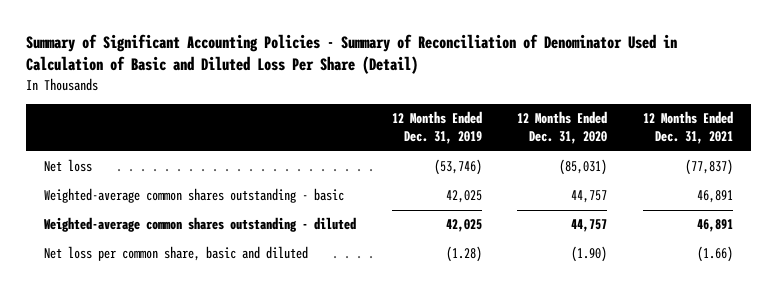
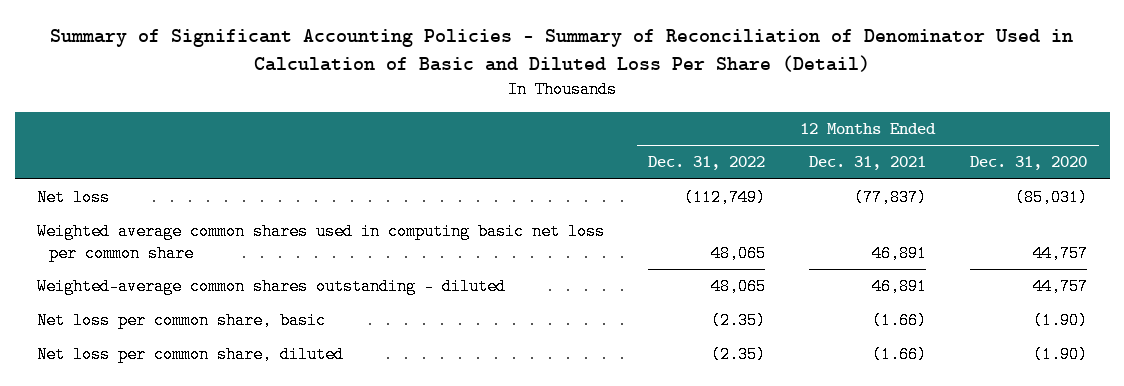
- | 12 Months Ended Dec. 31, 2019 | 12 Months Ended Dec. 31, 2020 | 12 Months Ended Dec. 31, 2021
+ | 12 Months Ended Dec. 31, 2022 | 12 Months Ended Dec. 31, 2021 | 12 Months Ended Dec. 31, 2020
- Weighted-average common shares outstanding - basic | 42,025 | 44,757 | 46,891
+ Weighted average common shares used in computing basic net loss per common share | 48,065 | 46,891 | 44,757
- Net loss per common share, basic and diluted | (1.28) | (1.90) | (1.66)
+ Net loss per common share, basic | (2.35) | (1.66) | (1.90)
+ Net loss per common share, diluted | (2.35) | (1.66) | (1.90)

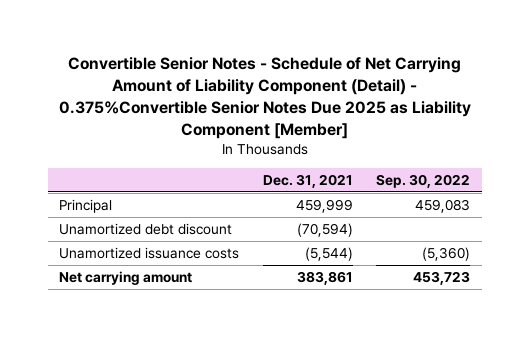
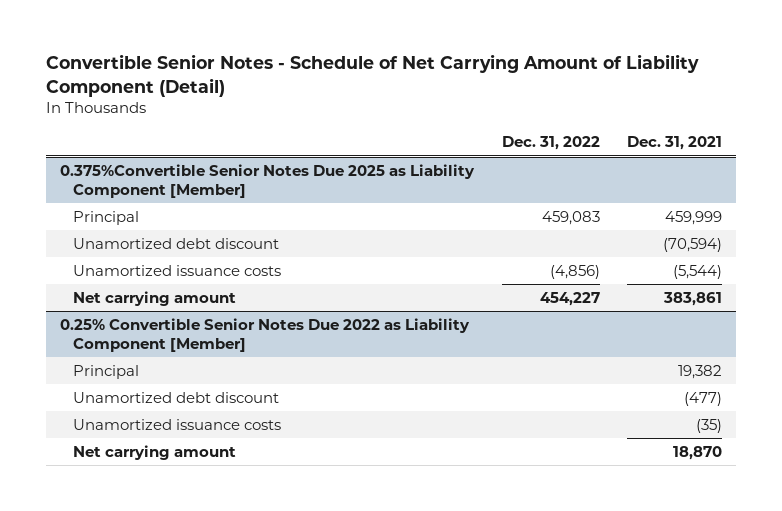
- Convertible Senior Notes - Schedule of Net Carrying Amount of Liability Component (Detail) - 0.375%Convertible Senior Notes Due 2025 as Liability Component [Member]
+ Convertible Senior Notes - Schedule of Net Carrying Amount of Liability Component (Detail)
- | Dec. 31, 2021 | Sep. 30, 2022
+ | Dec. 31, 2022 | Dec. 31, 2021
+ 0.375%Convertible Senior Notes Due 2025 as Liability Component [Member]
+ 0.25% Convertible Senior Notes Due 2022 as Liability Component [Member]
+ Principal | | 19,382
+ Unamortized debt discount | | (477)
+ Unamortized issuance costs | | (35)
+ Net carrying amount | | 18,870

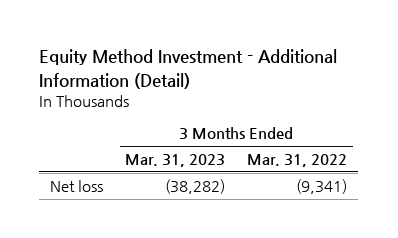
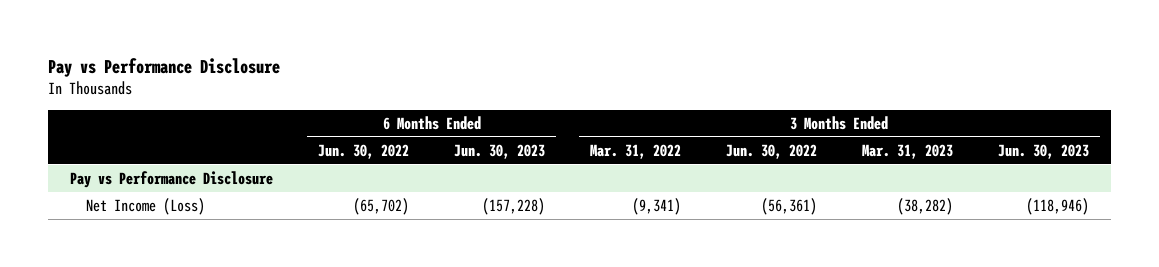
- Equity Method Investment - Additional Information (Detail)
+ Pay vs Performance Disclosure
- | 3 Months Ended Mar. 31, 2023 | 3 Months Ended Mar. 31, 2022
+ | 6 Months Ended Jun. 30, 2022 | 6 Months Ended Jun. 30, 2023 | 3 Months Ended Mar. 31, 2022 | 3 Months Ended Jun. 30, 2022 | 3 Months Ended Mar. 31, 2023 | 3 Months Ended Jun. 30, 2023
- Net loss | (38,282) | (9,341)
+ Pay vs Performance Disclosure
+ Net Income (Loss) | (65,702) | (157,228) | (9,341) | (56,361) | (38,282) | (118,946)

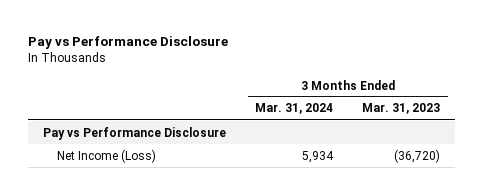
- | 6 Months Ended Jun. 30, 2022 | 6 Months Ended Jun. 30, 2023 | 3 Months Ended Mar. 31, 2022 | 3 Months Ended Jun. 30, 2022 | 3 Months Ended Mar. 31, 2023 | 3 Months Ended Jun. 30, 2023
+ | 3 Months Ended Mar. 31, 2024 | 3 Months Ended Mar. 31, 2023
- Net Income (Loss) | (65,702) | (157,228) | (9,341) | (56,361) | (38,282) | (118,946)
+ Net Income (Loss) | 5,934 | (36,720)

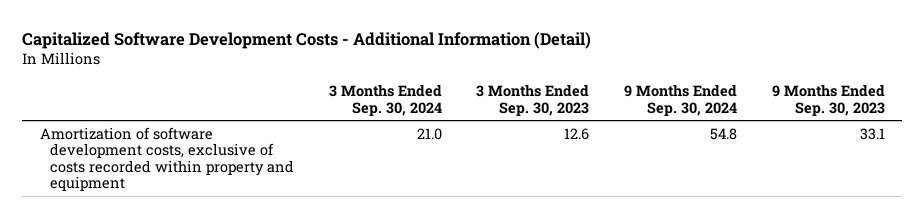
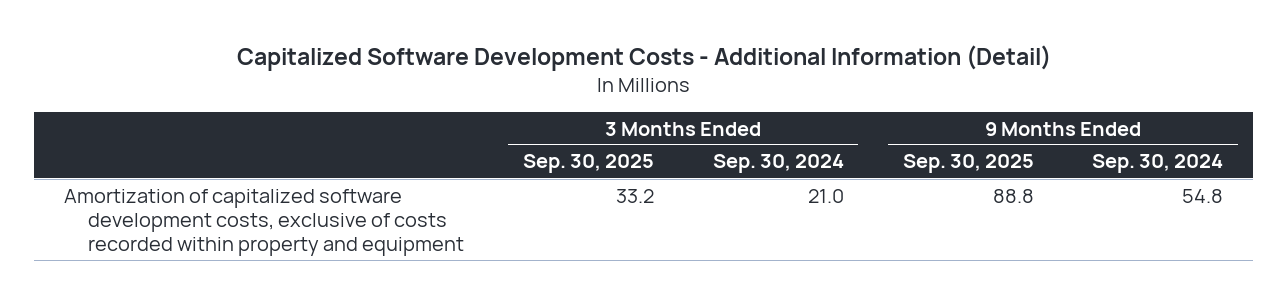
- | 3 Months Ended Sep. 30, 2024 | 3 Months Ended Sep. 30, 2023 | 9 Months Ended Sep. 30, 2024 | 9 Months Ended Sep. 30, 2023
+ | 3 Months Ended Sep. 30, 2025 | 3 Months Ended Sep. 30, 2024 | 9 Months Ended Sep. 30, 2025 | 9 Months Ended Sep. 30, 2024
- Amortization of software development costs, exclusive of costs recorded within property and equipment | 21.0 | 12.6 | 54.8 | 33.1
+ Amortization of capitalized software development costs, exclusive of costs recorded within property and equipment | 33.2 | 21.0 | 88.8 | 54.8

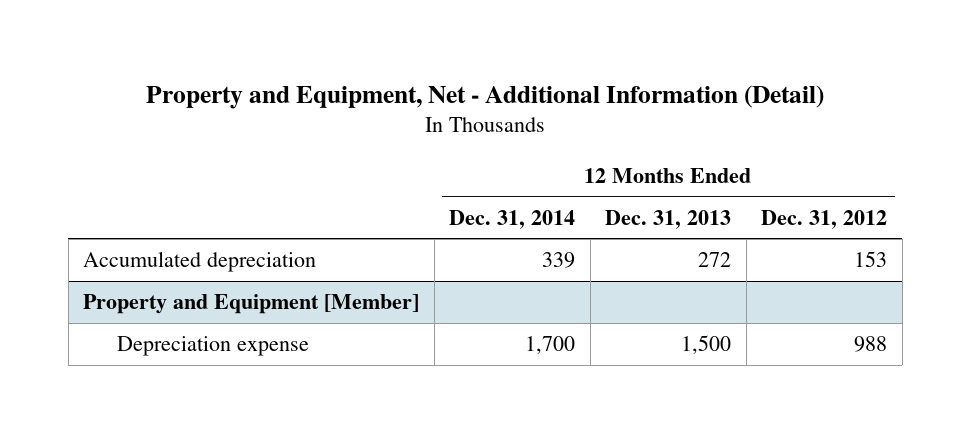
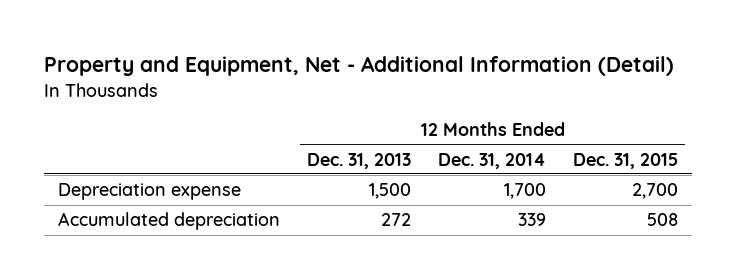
- | 12 Months Ended Dec. 31, 2014 | 12 Months Ended Dec. 31, 2013 | 12 Months Ended Dec. 31, 2012
+ | 12 Months Ended Dec. 31, 2013 | 12 Months Ended Dec. 31, 2014 | 12 Months Ended Dec. 31, 2015
- Property and Equipment [Member]
moved down: Accumulated depreciation | 272 | 339 | 508

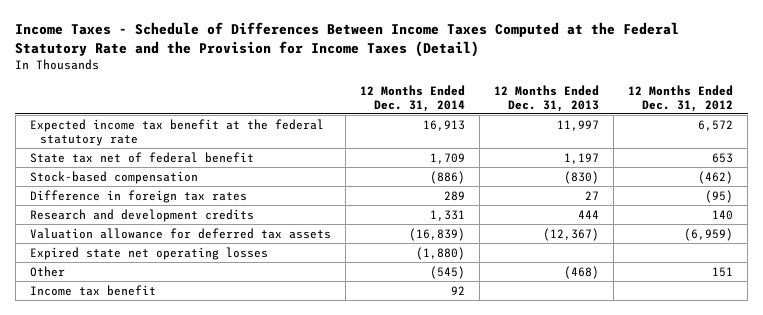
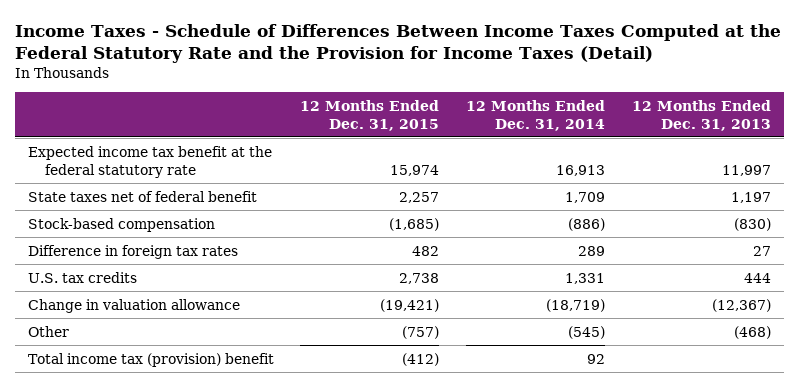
- | 12 Months Ended Dec. 31, 2014 | 12 Months Ended Dec. 31, 2013 | 12 Months Ended Dec. 31, 2012
+ | 12 Months Ended Dec. 31, 2015 | 12 Months Ended Dec. 31, 2014 | 12 Months Ended Dec. 31, 2013
- State tax net of federal benefit | 1,709 | 1,197 | 653
+ State taxes net of federal benefit | 2,257 | 1,709 | 1,197
- Research and development credits | 1,331 | 444 | 140
- Valuation allowance for deferred tax assets | (16,839) | (12,367) | (6,959)
- Expired state net operating losses | (1,880) | |
+ U.S. tax credits | 2,738 | 1,331 | 444
+ Change in valuation allowance | (19,421) | (18,719) | (12,367)
- Income tax benefit | 92 | |
+ Total income tax (provision) benefit | (412) | 92 |

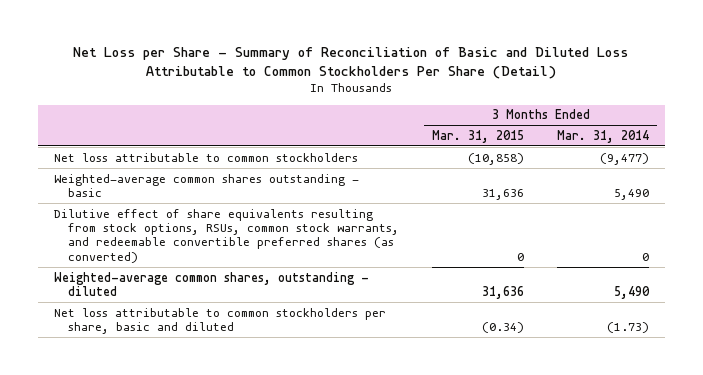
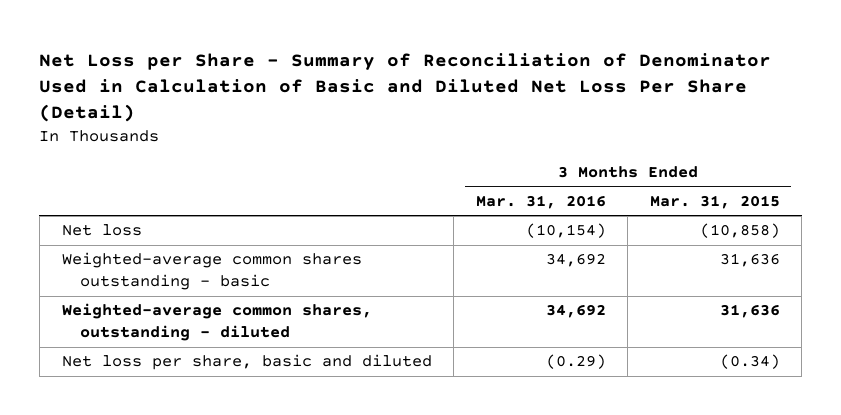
- Net Loss per Share - Summary of Reconciliation of Basic and Diluted Loss Attributable to Common Stockholders Per Share (Detail)
+ Net Loss per Share - Summary of Reconciliation of Denominator Used in Calculation of Basic and Diluted Net Loss Per Share (Detail)
- | 3 Months Ended Mar. 31, 2015 | 3 Months Ended Mar. 31, 2014
+ | 3 Months Ended Mar. 31, 2016 | 3 Months Ended Mar. 31, 2015
- Net loss attributable to common stockholders | (10,858) | (9,477)
+ Net loss | (10,154) | (10,858)
- Dilutive effect of share equivalents resulting from stock options, RSUs, common stock warrants, and redeemable convertible preferred shares (as converted) | 0 | 0
- Net loss attributable to common stockholders per share, basic and diluted | (0.34) | (1.73)
+ Net loss per share, basic and diluted | (0.29) | (0.34)

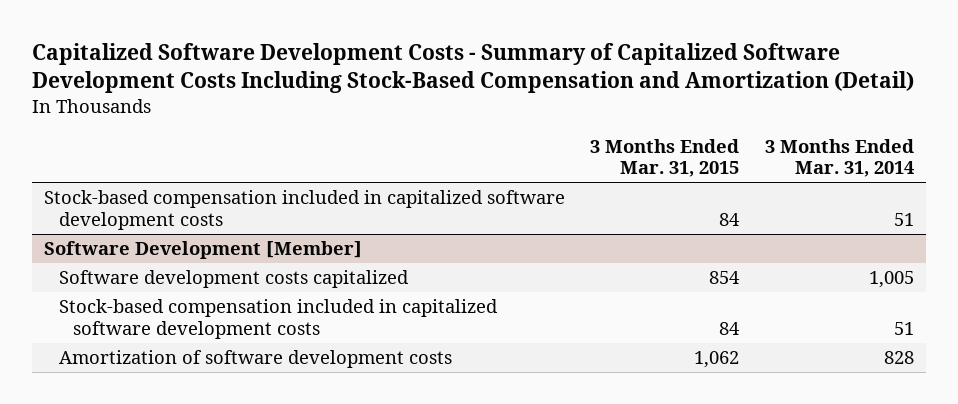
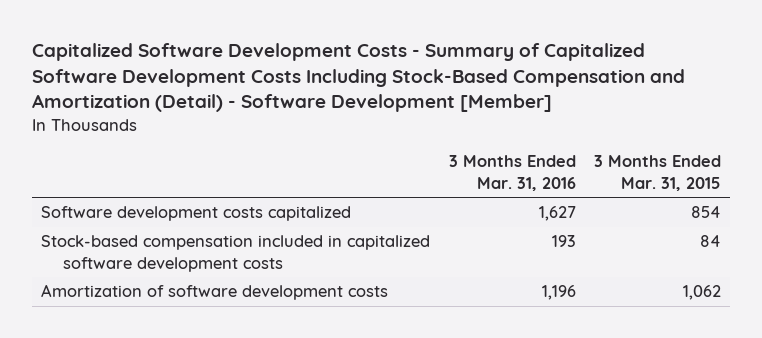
- Capitalized Software Development Costs - Summary of Capitalized Software Development Costs Including Stock-Based Compensation and Amortization (Detail)
+ Capitalized Software Development Costs - Summary of Capitalized Software Development Costs Including Stock-Based Compensation and Amortization (Detail) - Software Development [Member]
- | 3 Months Ended Mar. 31, 2015 | 3 Months Ended Mar. 31, 2014
+ | 3 Months Ended Mar. 31, 2016 | 3 Months Ended Mar. 31, 2015
- Stock-based compensation included in capitalized software development costs | 84 | 51
- Software Development [Member]

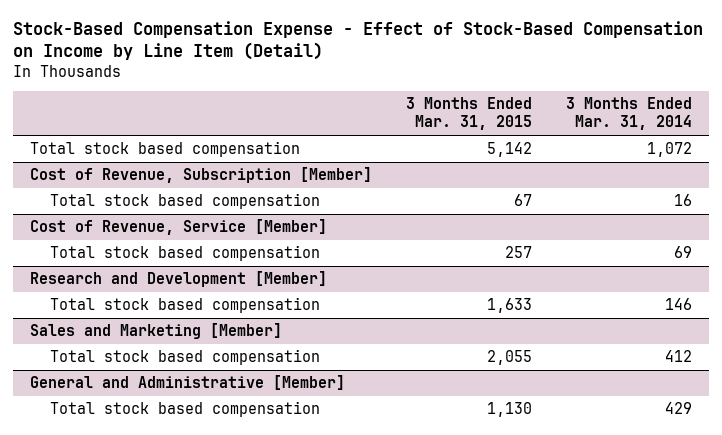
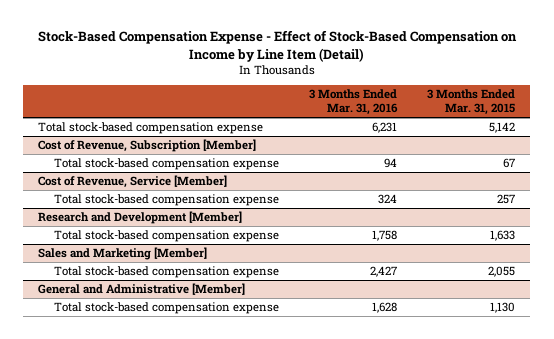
- | 3 Months Ended Mar. 31, 2015 | 3 Months Ended Mar. 31, 2014
+ | 3 Months Ended Mar. 31, 2016 | 3 Months Ended Mar. 31, 2015
- Total stock based compensation | 5,142 | 1,072
+ Total stock-based compensation expense | 6,231 | 5,142
@ Cost of Revenue, Subscription [Member]
- Total stock based compensation | 67 | 16
+ Total stock-based compensation expense | 94 | 67
@ Cost of Revenue, Service [Member]
- Total stock based compensation | 257 | 69
+ Total stock-based compensation expense | 324 | 257
@ Research and Development [Member]
- Total stock based compensation | 1,633 | 146
+ Total stock-based compensation expense | 1,758 | 1,633
@ Sales and Marketing [Member]
- Total stock based compensation | 2,055 | 412
+ Total stock-based compensation expense | 2,427 | 2,055
@ General and Administrative [Member]
- Total stock based compensation | 1,130 | 429
+ Total stock-based compensation expense | 1,628 | 1,130

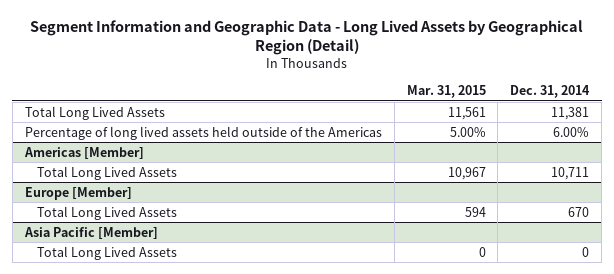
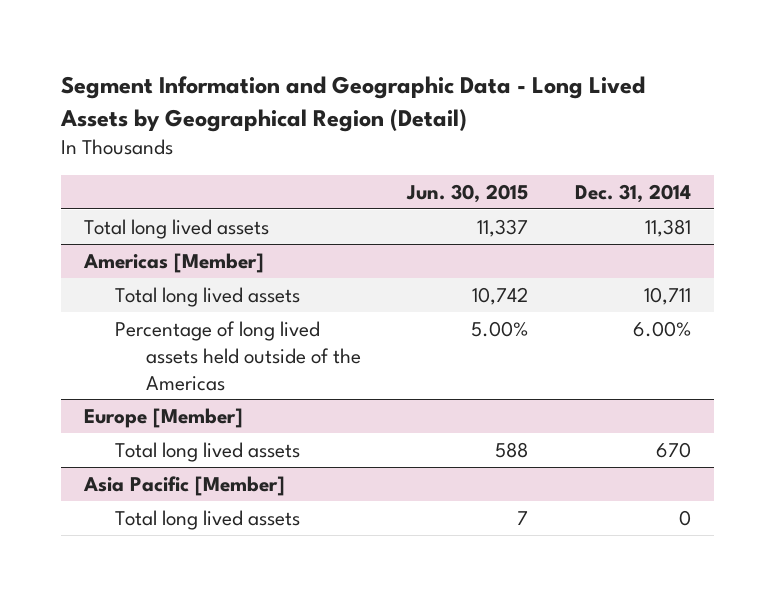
- | Mar. 31, 2015 | Dec. 31, 2014
+ | Jun. 30, 2015 | Dec. 31, 2014
- Total Long Lived Assets | 11,561 | 11,381
- Percentage of long lived assets held outside of the Americas | 5.00% | 6.00%
+ Total long lived assets | 11,337 | 11,381
@ Americas [Member]
- Total Long Lived Assets | 10,967 | 10,711
+ Total long lived assets | 10,742 | 10,711
+ Percentage of long lived assets held outside of the Americas | 5.00% | 6.00%
@ Europe [Member]
- Total Long Lived Assets | 594 | 670
+ Total long lived assets | 588 | 670
@ Asia Pacific [Member]
- Total Long Lived Assets | 0 | 0
+ Total long lived assets | 7 | 0

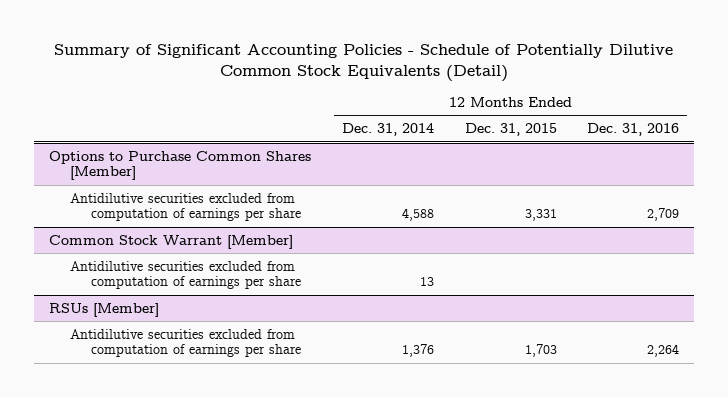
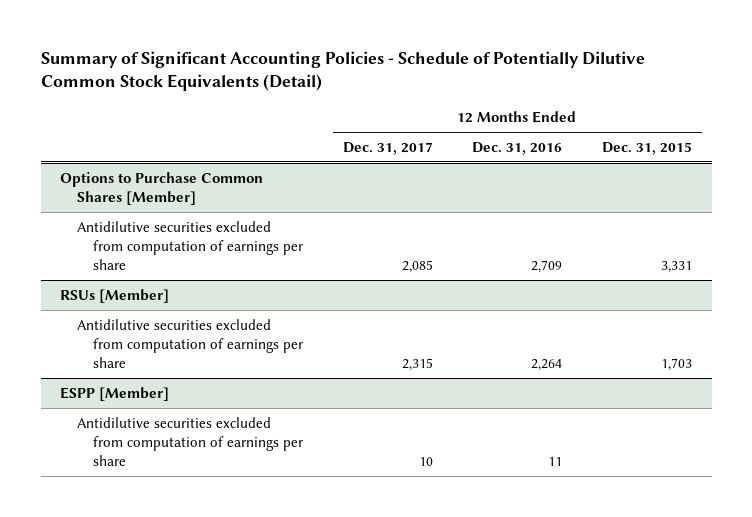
- | 12 Months Ended Dec. 31, 2014 | 12 Months Ended Dec. 31, 2015 | 12 Months Ended Dec. 31, 2016
+ | 12 Months Ended Dec. 31, 2017 | 12 Months Ended Dec. 31, 2016 | 12 Months Ended Dec. 31, 2015
- Common Stock Warrant [Member]
- Antidilutive securities excluded from computation of earnings per share | 13 | |
+ ESPP [Member]
+ Antidilutive securities excluded from computation of earnings per share | 10 | 11 |

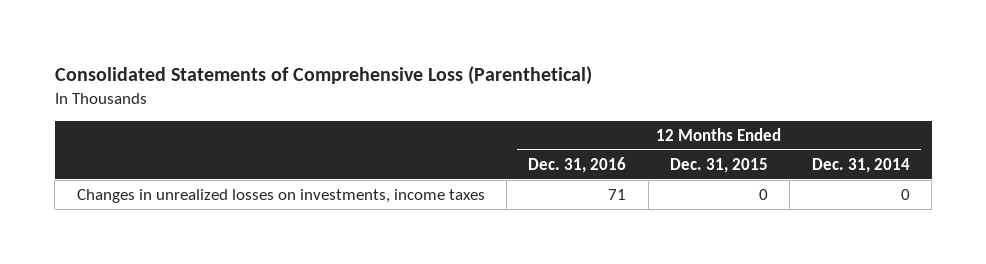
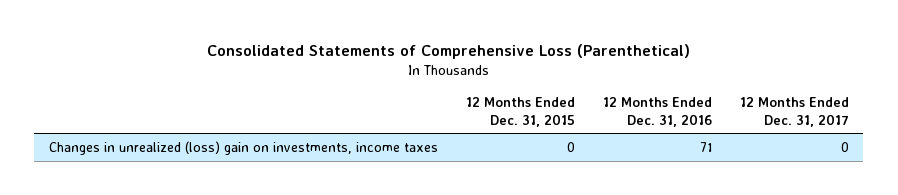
- | 12 Months Ended Dec. 31, 2016 | 12 Months Ended Dec. 31, 2015 | 12 Months Ended Dec. 31, 2014
+ | 12 Months Ended Dec. 31, 2015 | 12 Months Ended Dec. 31, 2016 | 12 Months Ended Dec. 31, 2017
- Changes in unrealized losses on investments, income taxes | 71 | 0 | 0
+ Changes in unrealized (loss) gain on investments, income taxes | 0 | 71 | 0

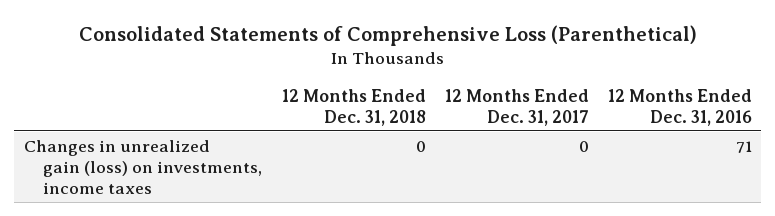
- | 12 Months Ended Dec. 31, 2015 | 12 Months Ended Dec. 31, 2016 | 12 Months Ended Dec. 31, 2017
+ | 12 Months Ended Dec. 31, 2018 | 12 Months Ended Dec. 31, 2017 | 12 Months Ended Dec. 31, 2016
- Changes in unrealized (loss) gain on investments, income taxes | 0 | 71 | 0
+ Changes in unrealized gain (loss) on investments, income taxes | 0 | 0 | 71

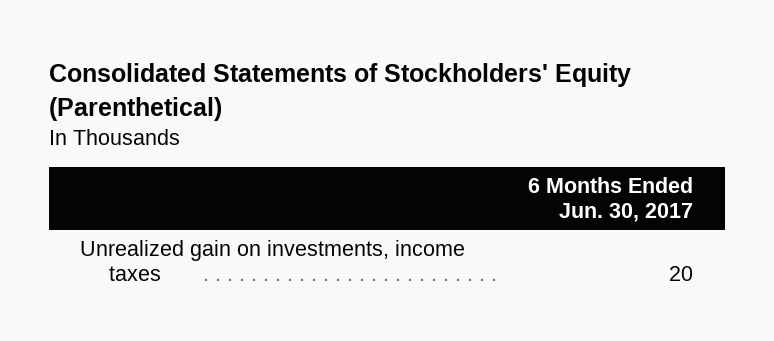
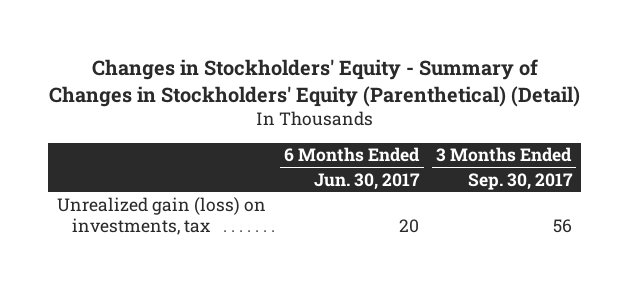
- Consolidated Statements of Stockholders' Equity (Parenthetical)
+ Changes in Stockholders' Equity - Summary of Changes in Stockholders' Equity (Parenthetical) (Detail)
- | 6 Months Ended Jun. 30, 2017
+ | 6 Months Ended Jun. 30, 2017 | 3 Months Ended Sep. 30, 2017
- Unrealized gain on investments, income taxes | 20
+ Unrealized gain (loss) on investments, tax | 20 | 56

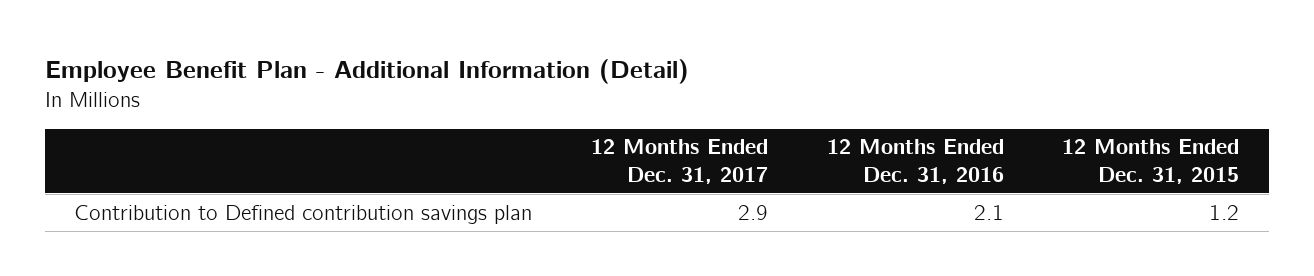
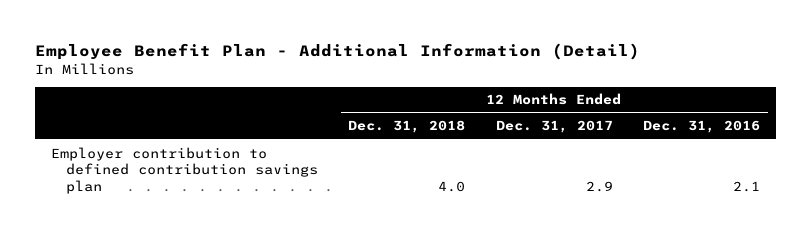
- | 12 Months Ended Dec. 31, 2017 | 12 Months Ended Dec. 31, 2016 | 12 Months Ended Dec. 31, 2015
+ | 12 Months Ended Dec. 31, 2018 | 12 Months Ended Dec. 31, 2017 | 12 Months Ended Dec. 31, 2016
- Contribution to Defined contribution savings plan | 2.9 | 2.1 | 1.2
+ Employer contribution to defined contribution savings plan | 4.0 | 2.9 | 2.1

